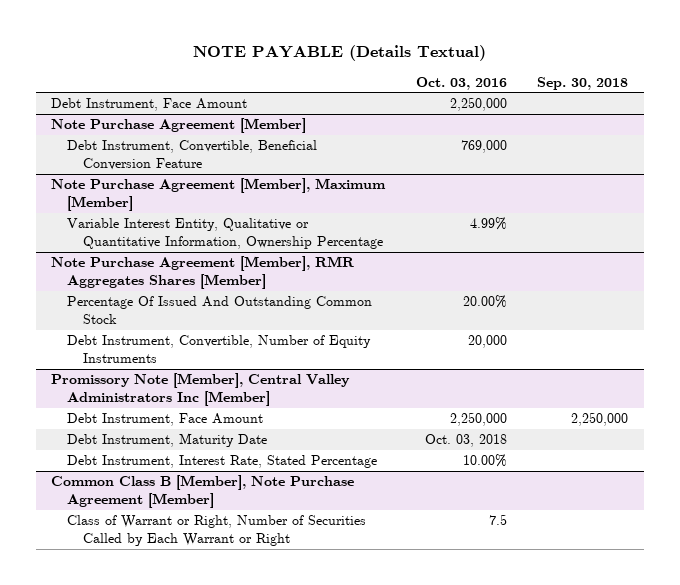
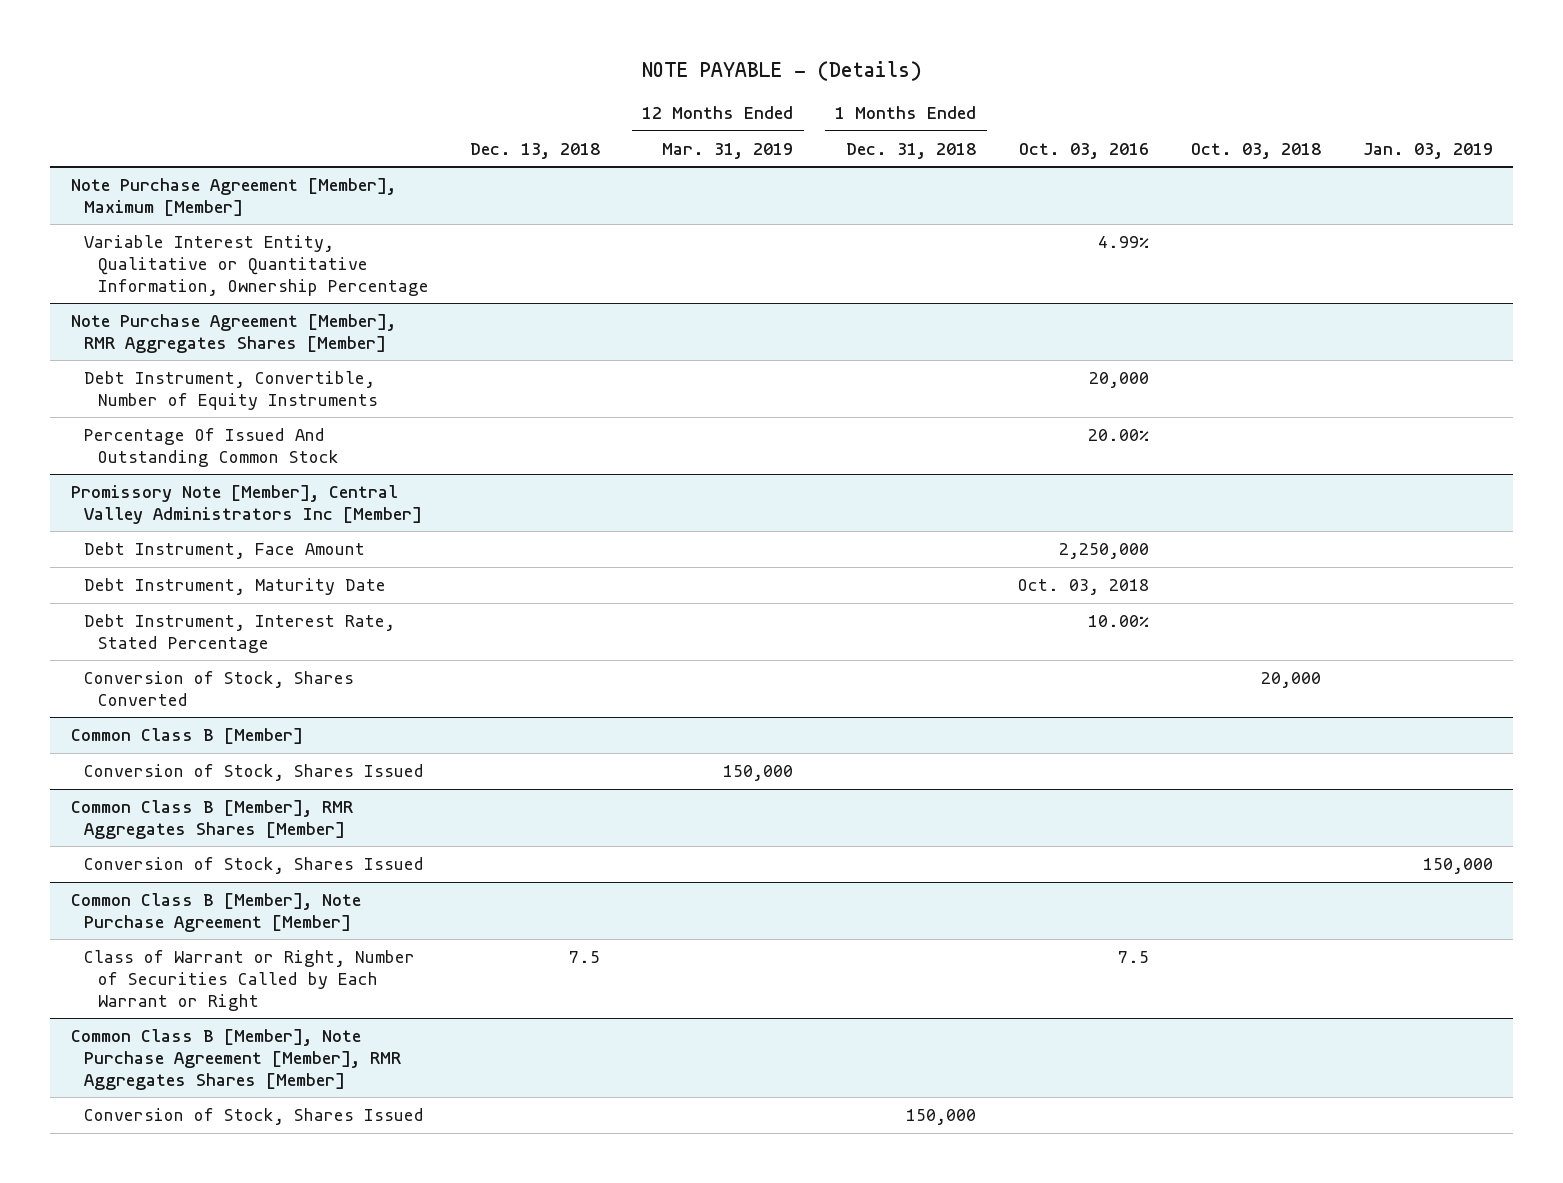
- NOTE PAYABLE (Details Textual)
+ NOTE PAYABLE - (Details)
- | Oct. 03, 2016 | Sep. 30, 2018
+ | Dec. 13, 2018 | 12 Months Ended Mar. 31, 2019 | 1 Months Ended Dec. 31, 2018 | Oct. 03, 2016 | Oct. 03, 2018 | Jan. 03, 2019
- Debt Instrument, Face Amount | 2,250,000 |
- Note Purchase Agreement [Member]
- Debt Instrument, Convertible, Beneficial Conversion Feature | 769,000 |
@ Note Purchase Agreement [Member], RMR Aggregates Shares [Member]
moved down: Percentage Of Issued And Outstanding Common Stock | | | | 20.00% | |
@ Promissory Note [Member], Central Valley Administrators Inc [Member]
+ Conversion of Stock, Shares Converted | | | | | 20,000 |
+ Common Class B [Member]
+ Conversion of Stock, Shares Issued | | 150,000 | | | |
+ Common Class B [Member], RMR Aggregates Shares [Member]
+ Conversion of Stock, Shares Issued | | | | | | 150,000
+ Common Class B [Member], Note Purchase Agreement [Member], RMR Aggregates Shares [Member]
+ Conversion of Stock, Shares Issued | | | 150,000 | | |

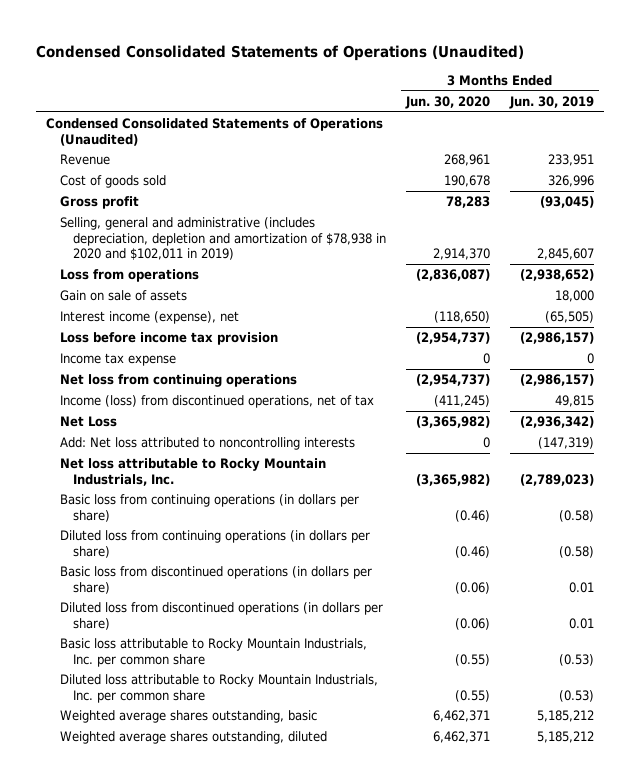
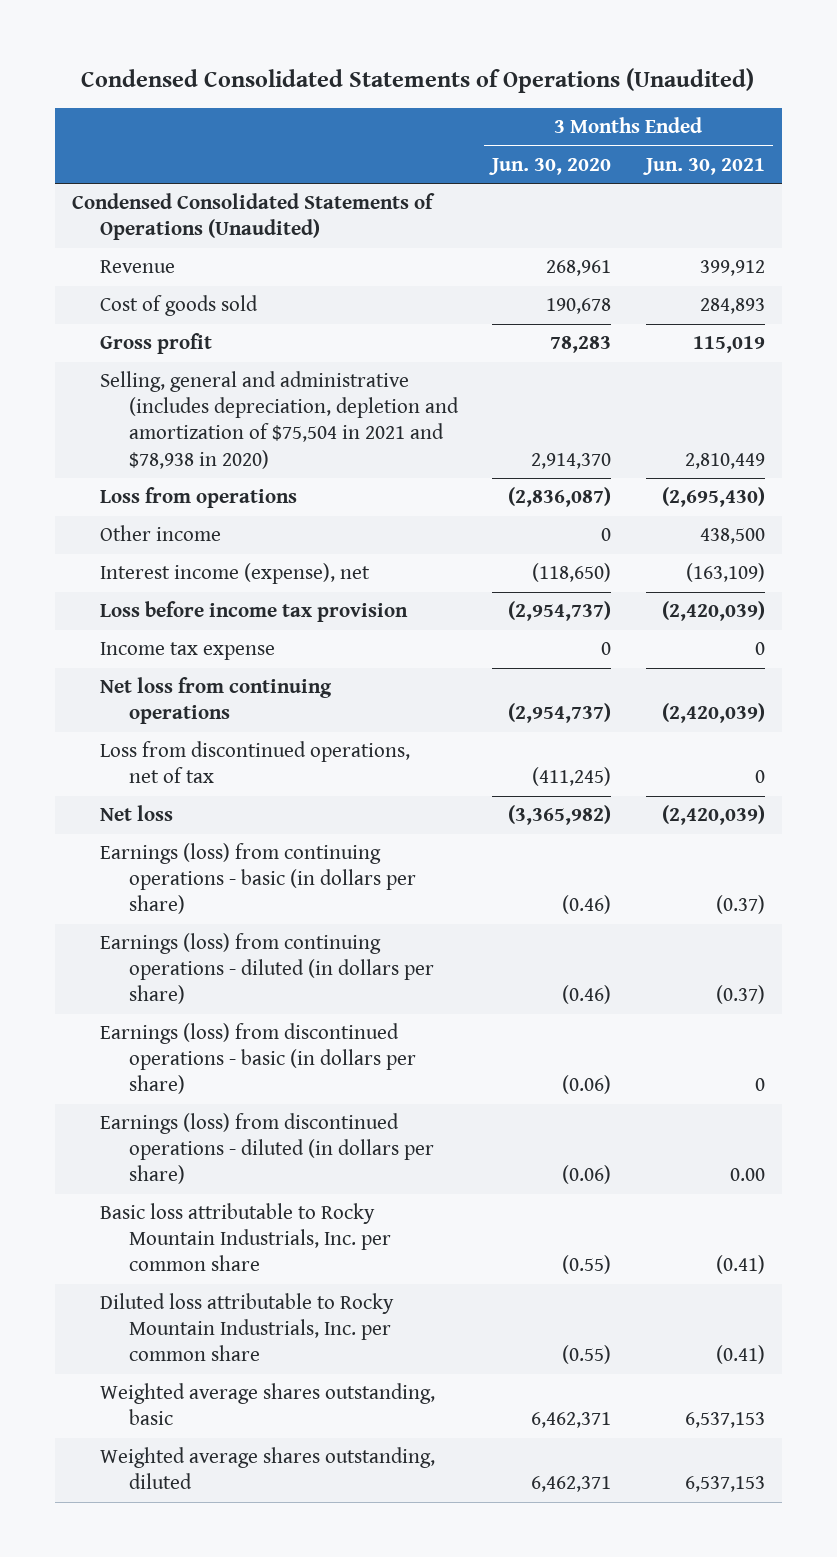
- | 3 Months Ended Jun. 30, 2020 | 3 Months Ended Jun. 30, 2019
+ | 3 Months Ended Jun. 30, 2020 | 3 Months Ended Jun. 30, 2021
- Selling, general and administrative (includes depreciation, depletion and amortization of $78,938 in 2020 and $102,011 in 2019) | 2,914,370 | 2,845,607
+ Selling, general and administrative (includes depreciation, depletion and amortization of $75,504 in 2021 and $78,938 in 2020) | 2,914,370 | 2,810,449
- Gain on sale of assets | | 18,000
+ Other income | 0 | 438,500
- Income (loss) from discontinued operations, net of tax | (411,245) | 49,815
- Net Loss | (3,365,982) | (2,936,342)
- Add: Net loss attributed to noncontrolling interests | 0 | (147,319)
- Net loss attributable to Rocky Mountain Industrials, Inc. | (3,365,982) | (2,789,023)
- Basic loss from continuing operations (in dollars per share) | (0.46) | (0.58)
- Diluted loss from continuing operations (in dollars per share) | (0.46) | (0.58)
- Basic loss from discontinued operations (in dollars per share) | (0.06) | 0.01
- Diluted loss from discontinued operations (in dollars per share) | (0.06) | 0.01
+ Loss from discontinued operations, net of tax | (411,245) | 0
+ Net loss | (3,365,982) | (2,420,039)
+ Earnings (loss) from continuing operations - basic (in dollars per share) | (0.46) | (0.37)
+ Earnings (loss) from continuing operations - diluted (in dollars per share) | (0.46) | (0.37)
+ Earnings (loss) from discontinued operations - basic (in dollars per share) | (0.06) | 0
+ Earnings (loss) from discontinued operations - diluted (in dollars per share) | (0.06) | 0.00

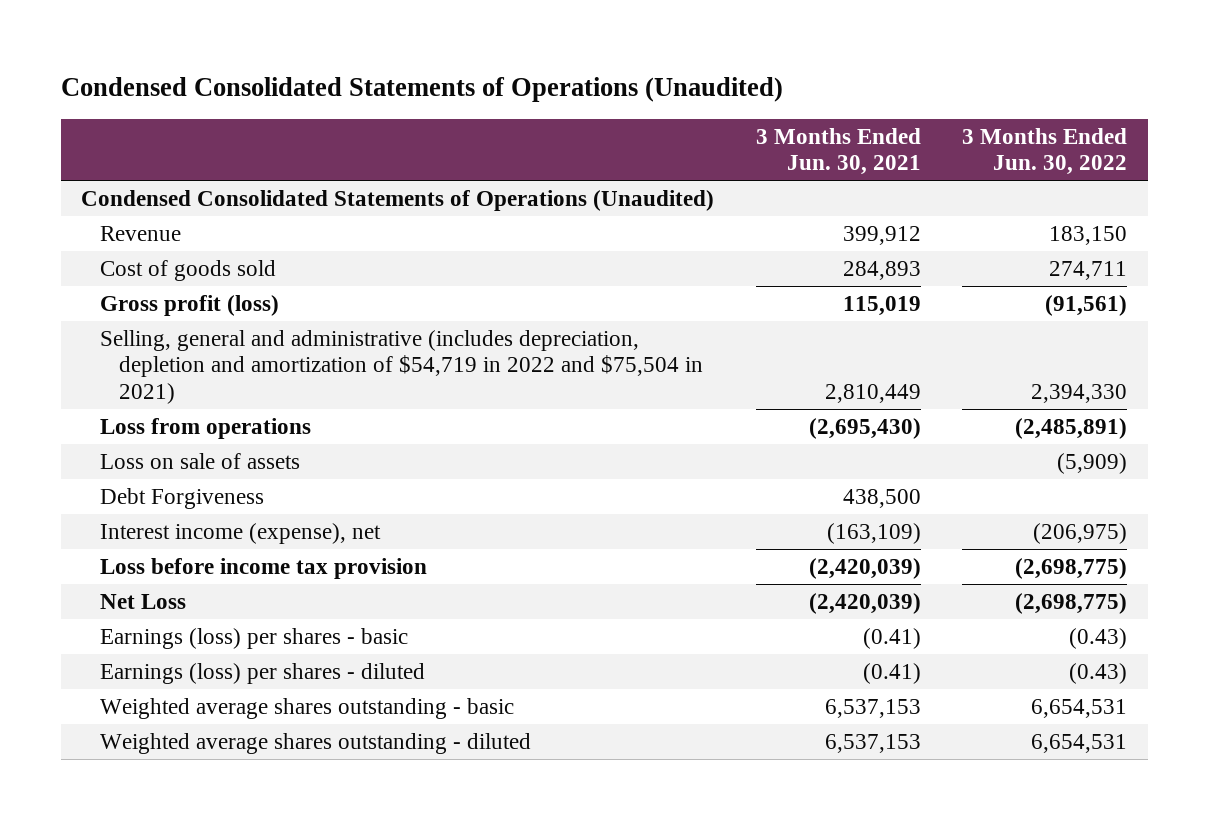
- | 3 Months Ended Jun. 30, 2020 | 3 Months Ended Jun. 30, 2021
+ | 3 Months Ended Jun. 30, 2021 | 3 Months Ended Jun. 30, 2022
- Gross profit | 78,283 | 115,019
- Selling, general and administrative (includes depreciation, depletion and amortization of $75,504 in 2021 and $78,938 in 2020) | 2,914,370 | 2,810,449
+ Gross profit (loss) | 115,019 | (91,561)
+ Selling, general and administrative (includes depreciation, depletion and amortization of $54,719 in 2022 and $75,504 in 2021) | 2,810,449 | 2,394,330
- Other income | 0 | 438,500
+ Loss on sale of assets | | (5,909)
+ Debt Forgiveness | 438,500 |
- Income tax expense | 0 | 0
- Net loss from continuing operations | (2,954,737) | (2,420,039)
- Loss from discontinued operations, net of tax | (411,245) | 0
- Net loss | (3,365,982) | (2,420,039)
- Earnings (loss) from continuing operations - basic (in dollars per share) | (0.46) | (0.37)
- Earnings (loss) from continuing operations - diluted (in dollars per share) | (0.46) | (0.37)
- Earnings (loss) from discontinued operations - basic (in dollars per share) | (0.06) | 0
- Earnings (loss) from discontinued operations - diluted (in dollars per share) | (0.06) | 0.00
- Basic loss attributable to Rocky Mountain Industrials, Inc. per common share | (0.55) | (0.41)
- Diluted loss attributable to Rocky Mountain Industrials, Inc. per common share | (0.55) | (0.41)
- Weighted average shares outstanding, basic | 6,462,371 | 6,537,153
- Weighted average shares outstanding, diluted | 6,462,371 | 6,537,153
+ Net Loss | (2,420,039) | (2,698,775)
+ Earnings (loss) per shares - basic | (0.41) | (0.43)
+ Earnings (loss) per shares - diluted | (0.41) | (0.43)
+ Weighted average shares outstanding - basic | 6,537,153 | 6,654,531
+ Weighted average shares outstanding - diluted | 6,537,153 | 6,654,531

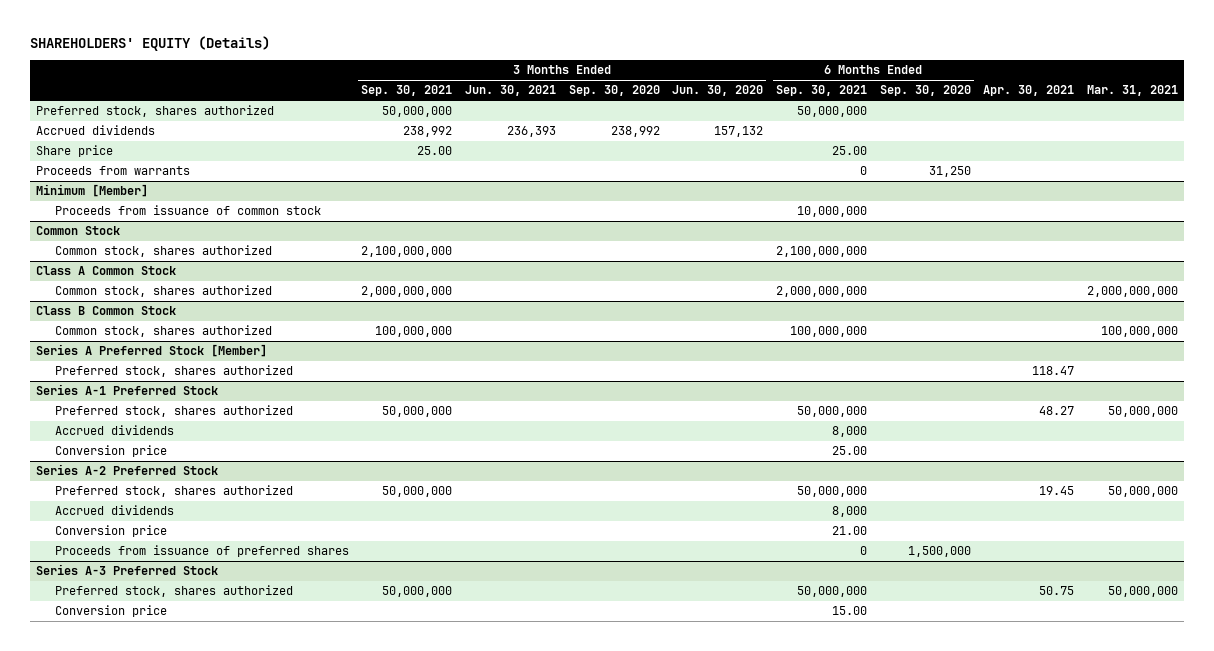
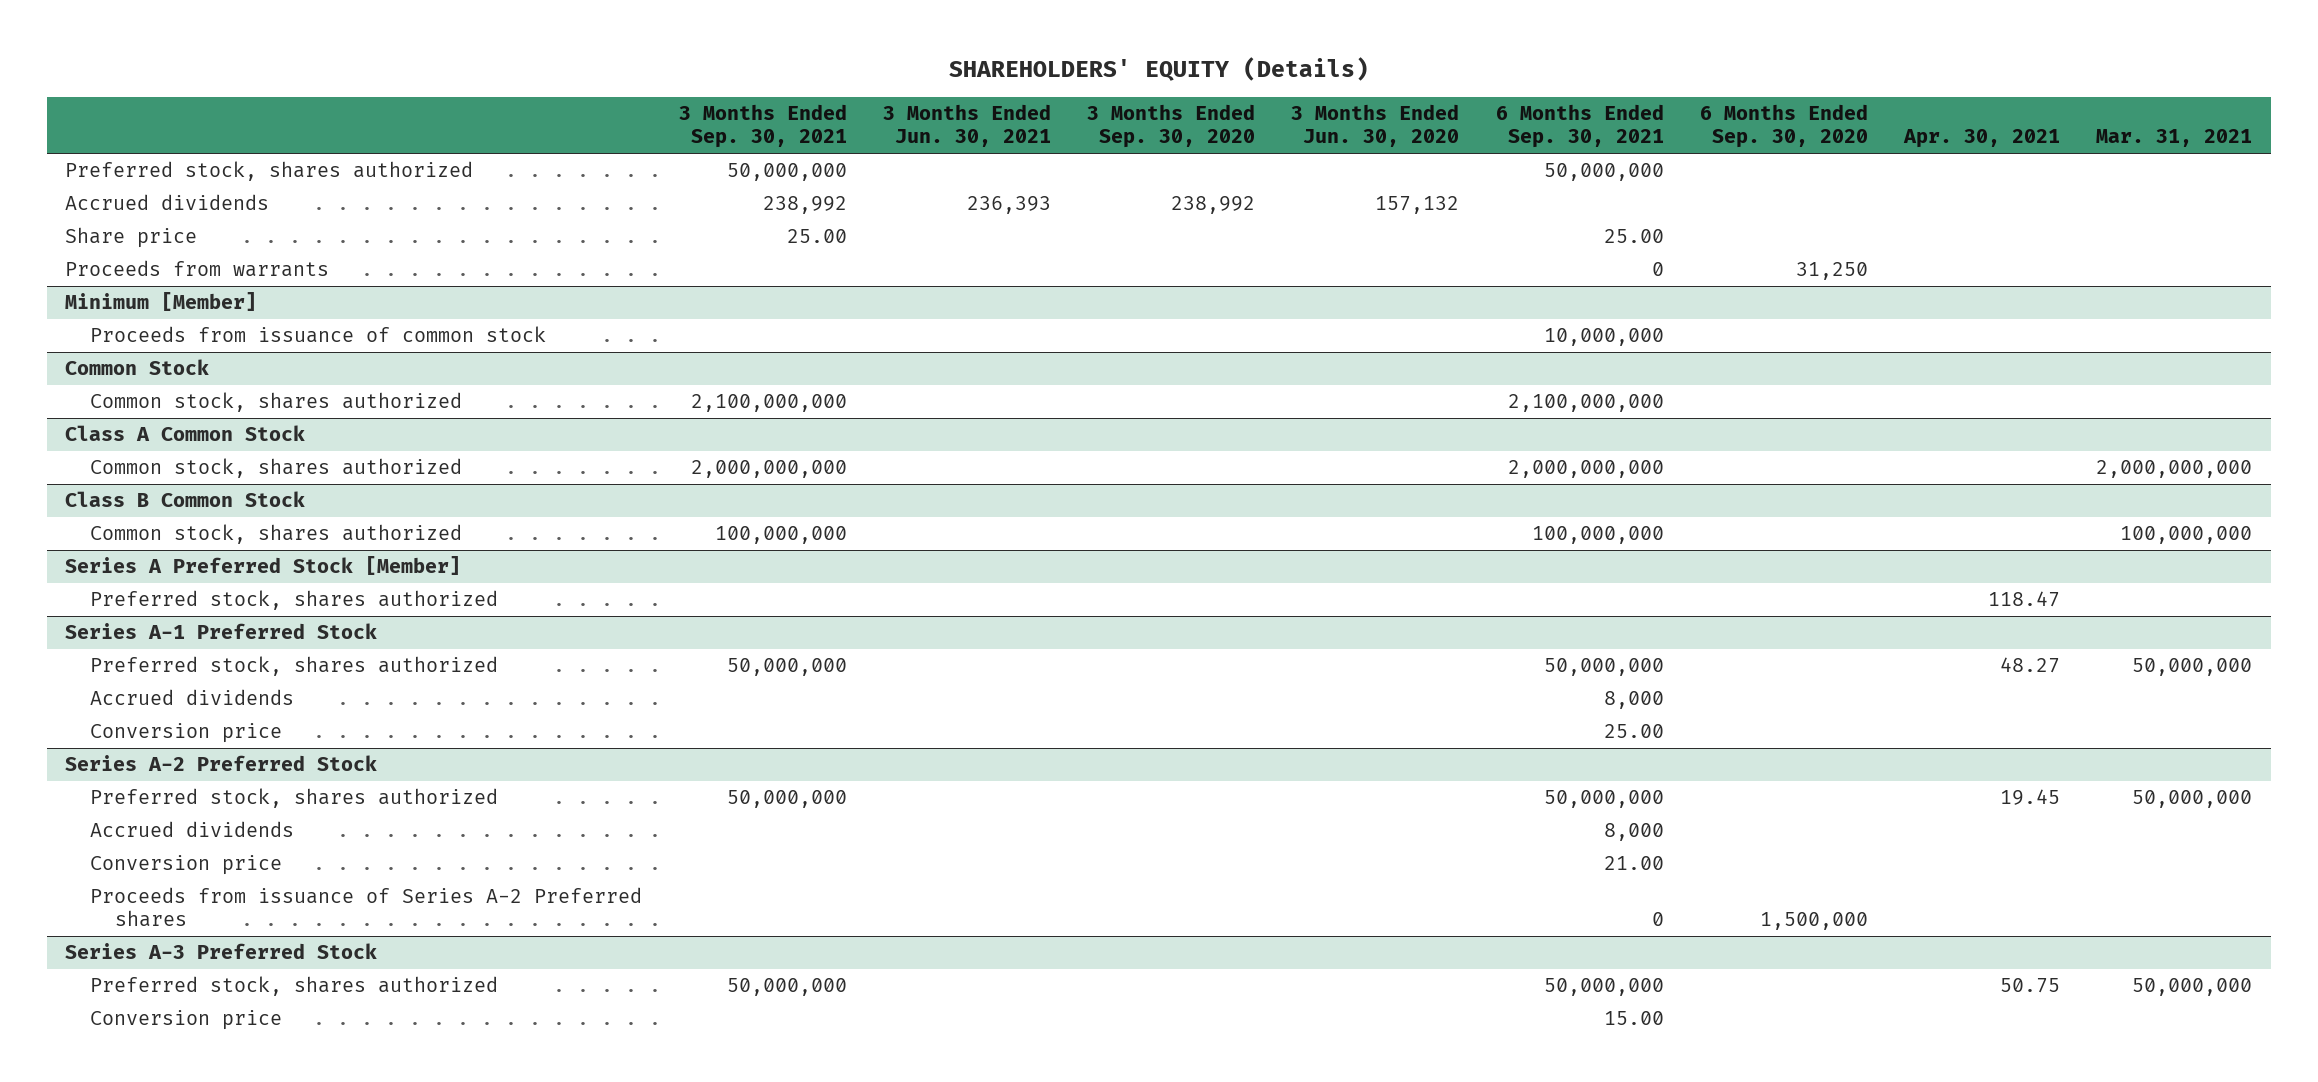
@ Series A-2 Preferred Stock
- Proceeds from issuance of preferred shares | | | | | 0 | 1,500,000 | |
+ Proceeds from issuance of Series A-2 Preferred shares | | | | | 0 | 1,500,000 | |

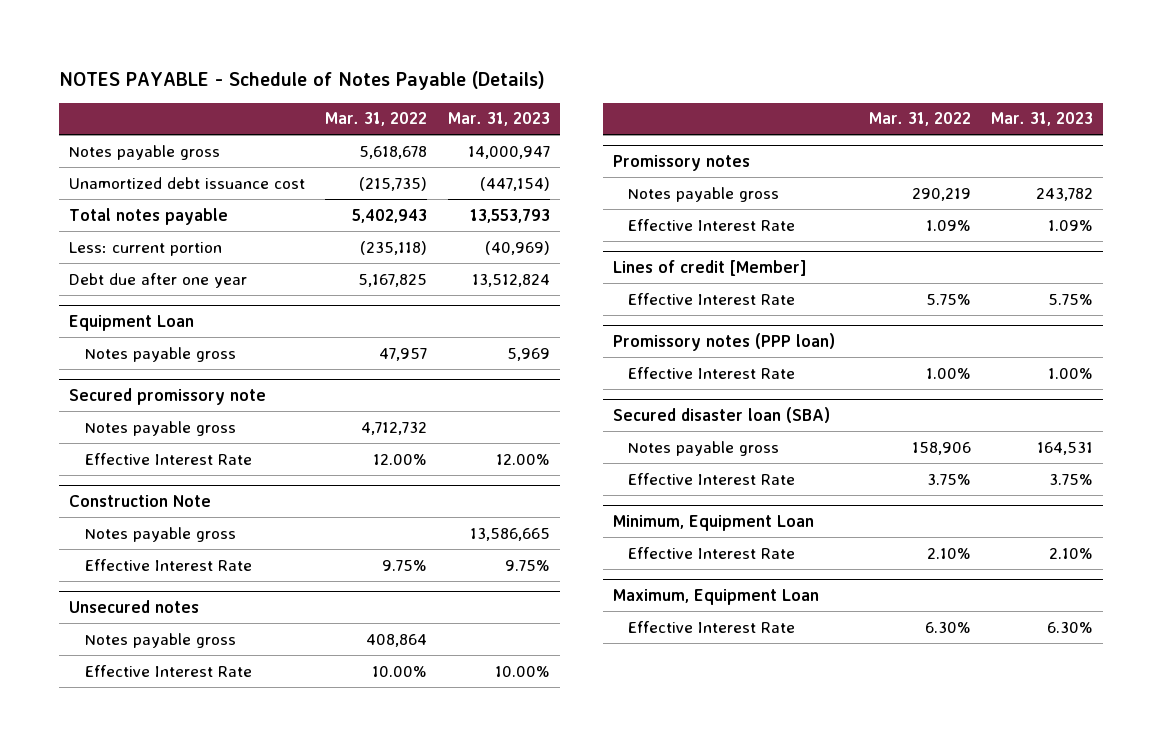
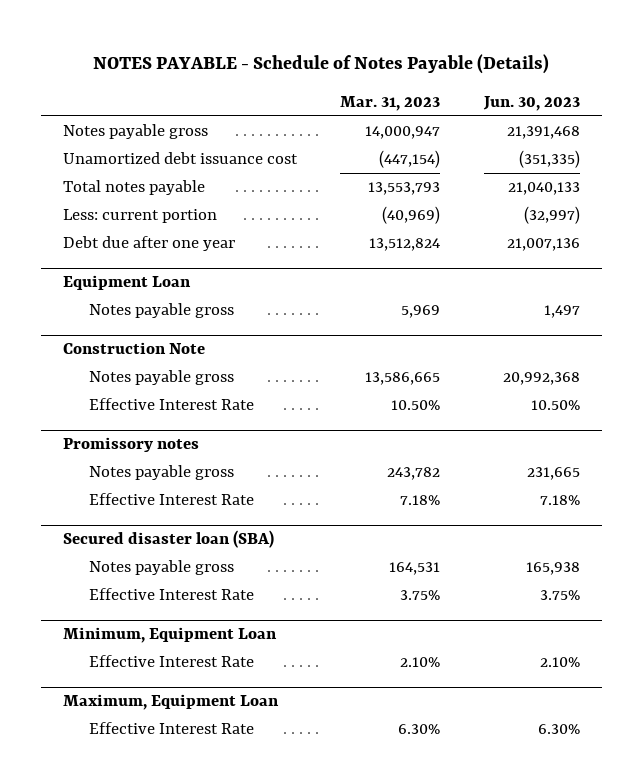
- | Mar. 31, 2022 | Mar. 31, 2023
+ | Mar. 31, 2023 | Jun. 30, 2023
- Secured promissory note
- Notes payable gross | 4,712,732 |
- Effective Interest Rate | 12.00% | 12.00%
@ Construction Note
- Effective Interest Rate | 9.75% | 9.75%
- Unsecured notes
- Notes payable gross | 408,864 |
- Effective Interest Rate | 10.00% | 10.00%
@ Construction Note
+ Effective Interest Rate | 10.50% | 10.50%
@ Promissory notes
- Effective Interest Rate | 1.09% | 1.09%
- Lines of credit [Member]
- Effective Interest Rate | 5.75% | 5.75%
- Promissory notes (PPP loan)
- Effective Interest Rate | 1.00% | 1.00%
@ Promissory notes
+ Effective Interest Rate | 7.18% | 7.18%

